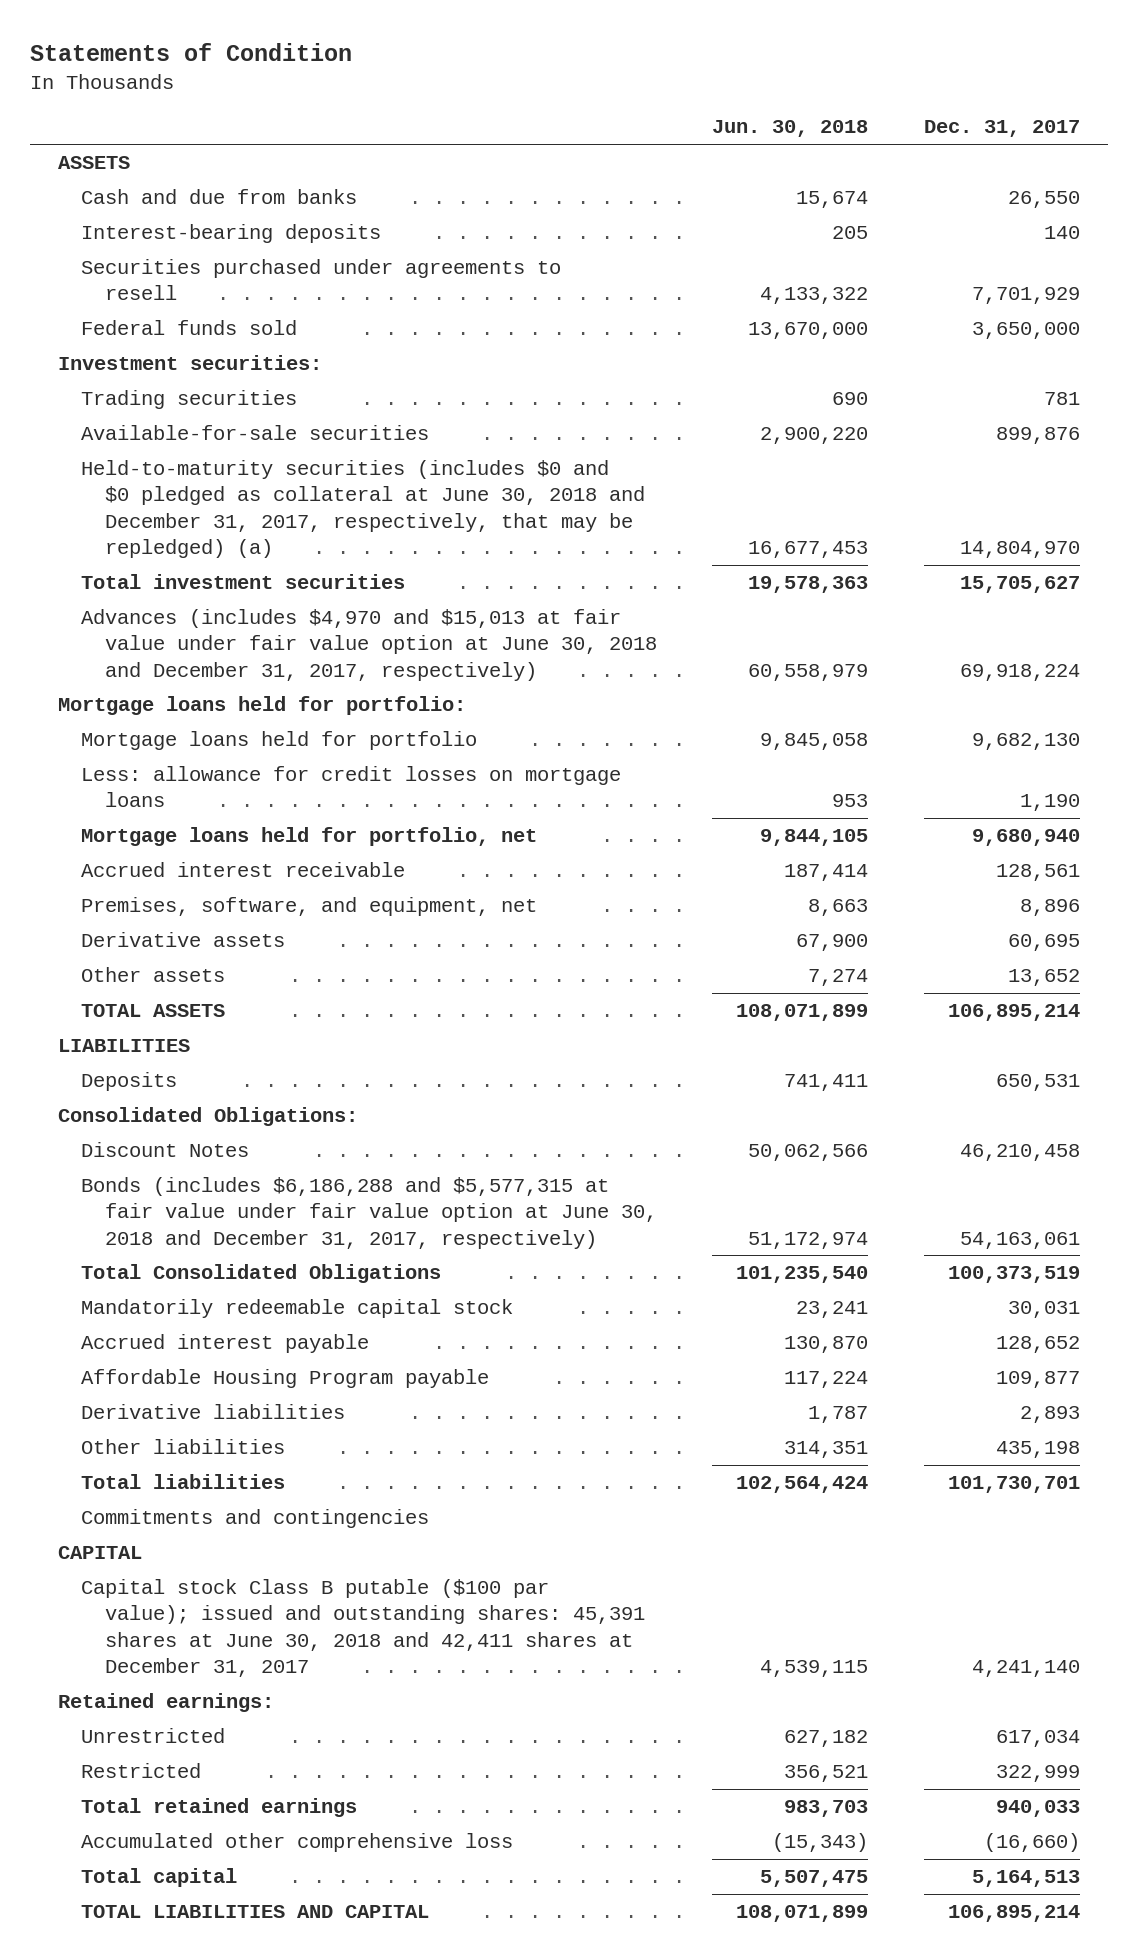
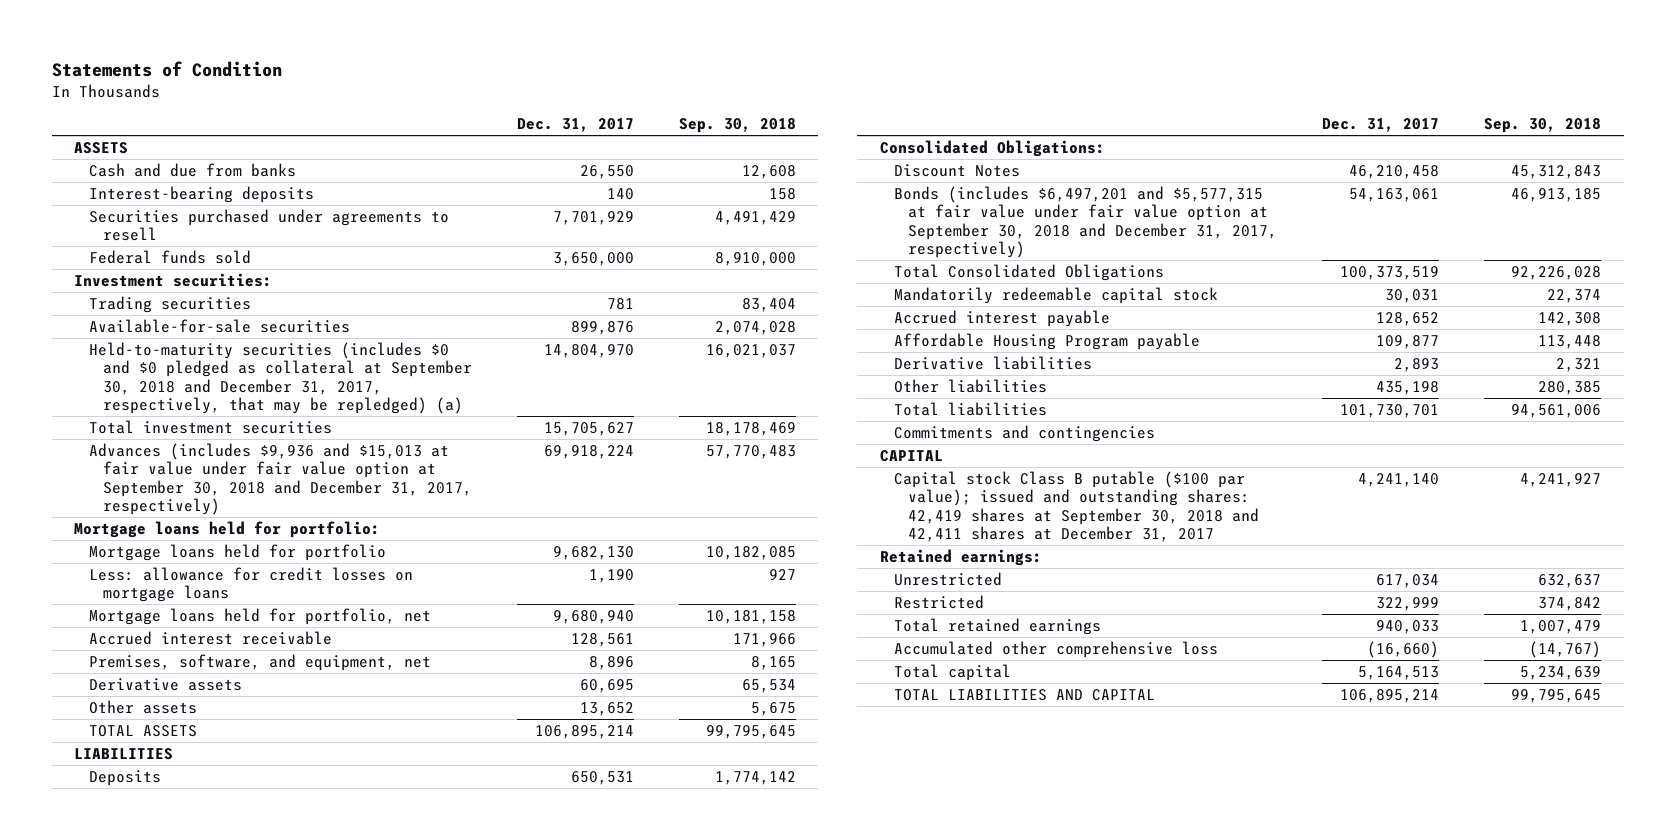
- | Jun. 30, 2018 | Dec. 31, 2017
+ | Dec. 31, 2017 | Sep. 30, 2018
- Held-to-maturity securities (includes $0 and $0 pledged as collateral at June 30, 2018 and December 31, 2017, respectively, that may be repledged) (a) | 16,677,453 | 14,804,970
+ Held-to-maturity securities (includes $0 and $0 pledged as collateral at September 30, 2018 and December 31, 2017, respectively, that may be repledged) (a) | 14,804,970 | 16,021,037
- Advances (includes $4,970 and $15,013 at fair value under fair value option at June 30, 2018 and December 31, 2017, respectively) | 60,558,979 | 69,918,224
+ Advances (includes $9,936 and $15,013 at fair value under fair value option at September 30, 2018 and December 31, 2017, respectively) | 69,918,224 | 57,770,483
- Bonds (includes $6,186,288 and $5,577,315 at fair value under fair value option at June 30, 2018 and December 31, 2017, respectively) | 51,172,974 | 54,163,061
+ Bonds (includes $6,497,201 and $5,577,315 at fair value under fair value option at September 30, 2018 and December 31, 2017, respectively) | 54,163,061 | 46,913,185
- Capital stock Class B putable ($100 par value); issued and outstanding shares: 45,391 shares at June 30, 2018 and 42,411 shares at December 31, 2017 | 4,539,115 | 4,241,140
+ Capital stock Class B putable ($100 par value); issued and outstanding shares: 42,419 shares at September 30, 2018 and 42,411 shares at December 31, 2017 | 4,241,140 | 4,241,927

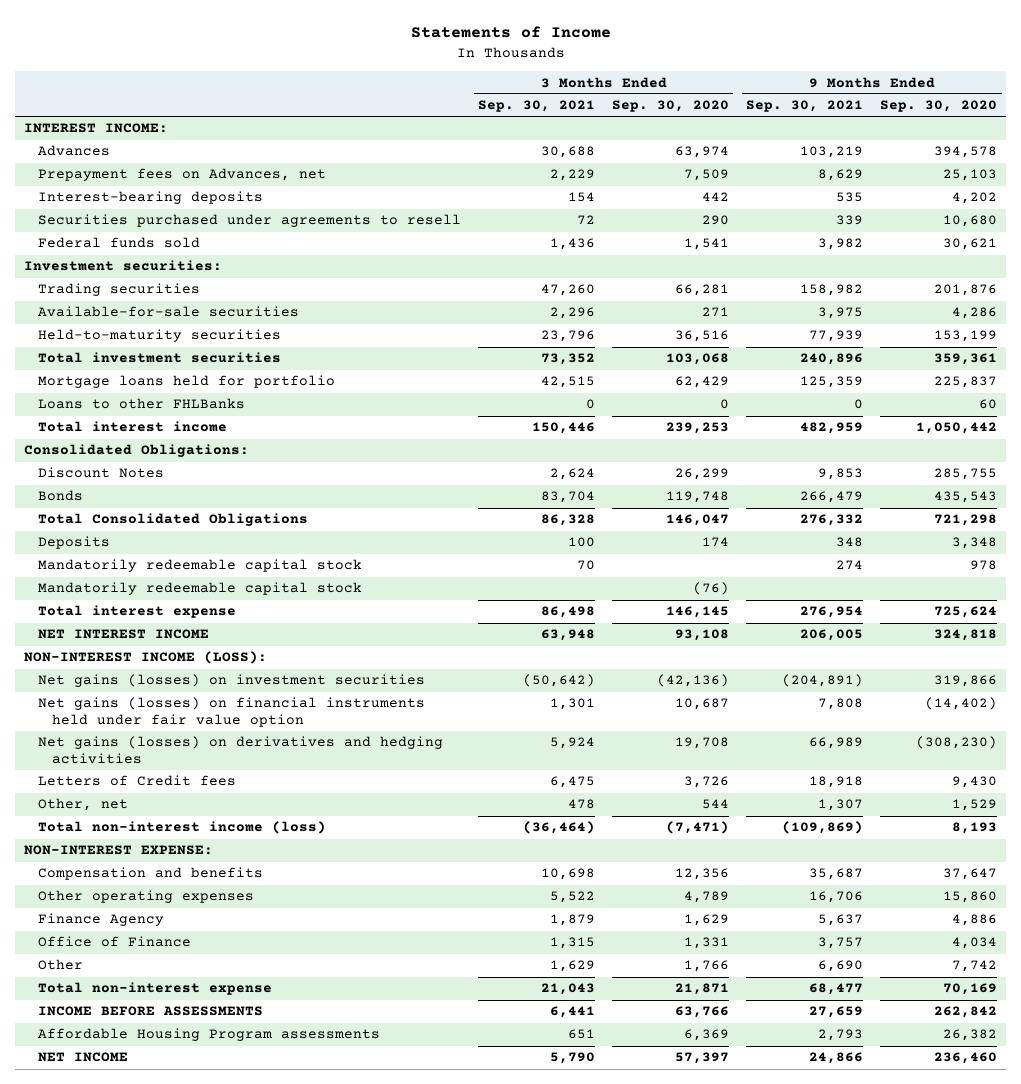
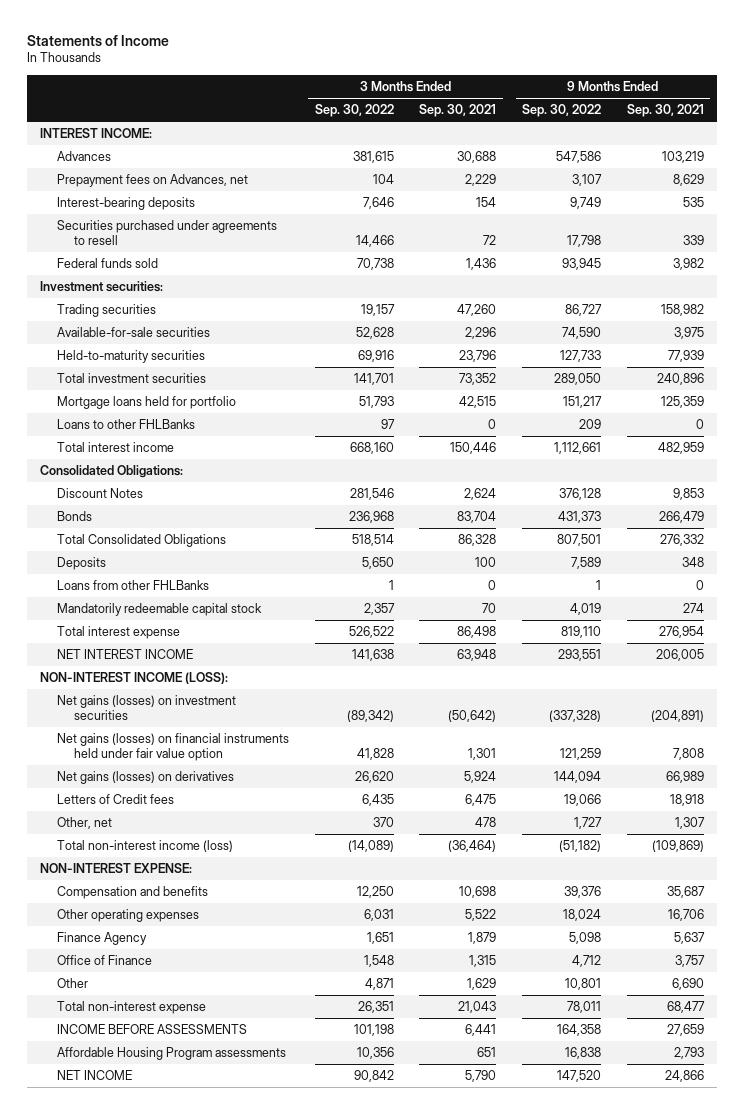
- | 3 Months Ended Sep. 30, 2021 | 3 Months Ended Sep. 30, 2020 | 9 Months Ended Sep. 30, 2021 | 9 Months Ended Sep. 30, 2020
+ | 3 Months Ended Sep. 30, 2022 | 3 Months Ended Sep. 30, 2021 | 9 Months Ended Sep. 30, 2022 | 9 Months Ended Sep. 30, 2021
+ Loans from other FHLBanks | 1 | 0 | 1 | 0
- Mandatorily redeemable capital stock | | (76) | |
- Net gains (losses) on derivatives and hedging activities | 5,924 | 19,708 | 66,989 | (308,230)
+ Net gains (losses) on derivatives | 26,620 | 5,924 | 144,094 | 66,989

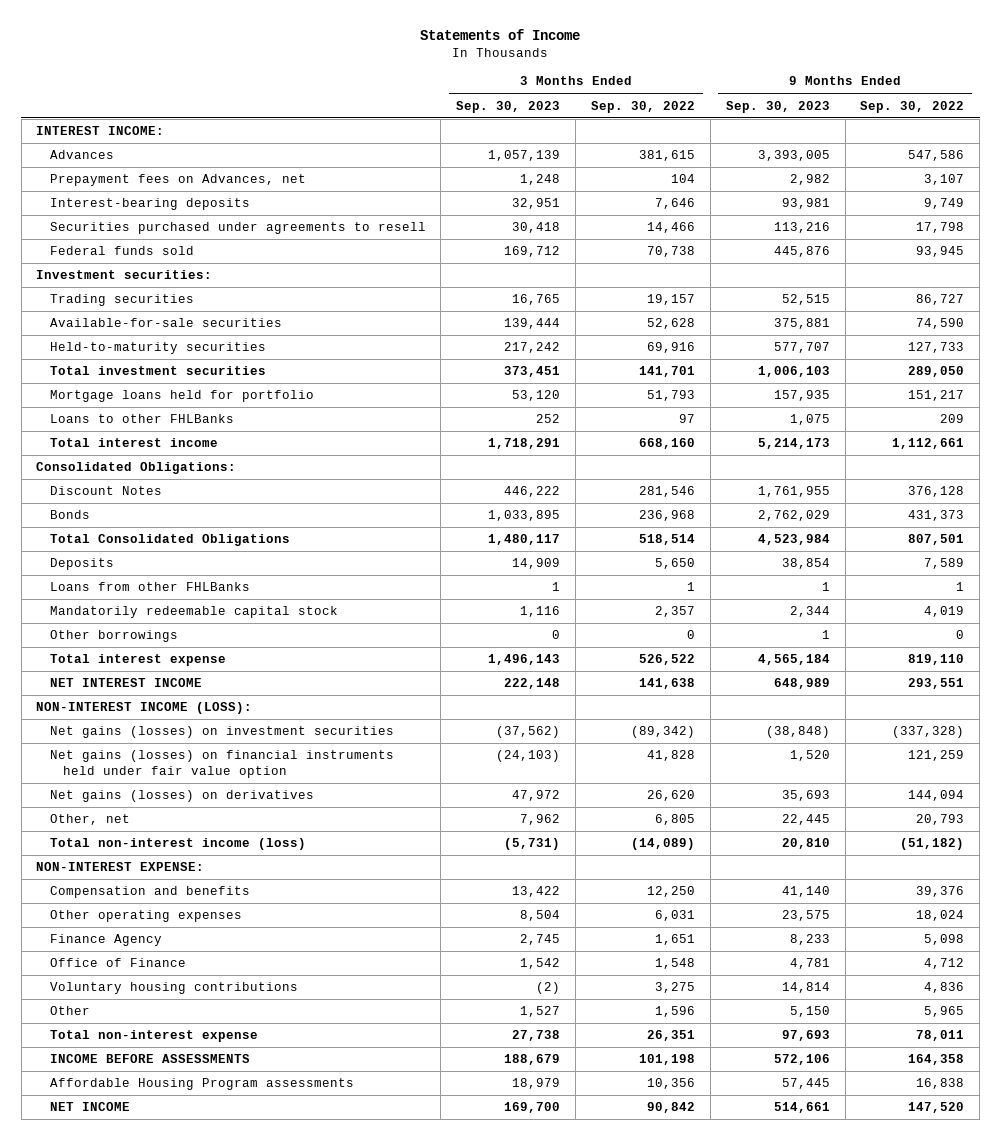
- | 3 Months Ended Sep. 30, 2022 | 3 Months Ended Sep. 30, 2021 | 9 Months Ended Sep. 30, 2022 | 9 Months Ended Sep. 30, 2021
+ | 3 Months Ended Sep. 30, 2023 | 3 Months Ended Sep. 30, 2022 | 9 Months Ended Sep. 30, 2023 | 9 Months Ended Sep. 30, 2022
+ Other borrowings | 0 | 0 | 1 | 0
- Letters of Credit fees | 6,435 | 6,475 | 19,066 | 18,918
- Other, net | 370 | 478 | 1,727 | 1,307
+ Other, net | 7,962 | 6,805 | 22,445 | 20,793
- Other | 4,871 | 1,629 | 10,801 | 6,690
+ Voluntary housing contributions | (2) | 3,275 | 14,814 | 4,836
+ Other | 1,527 | 1,596 | 5,150 | 5,965

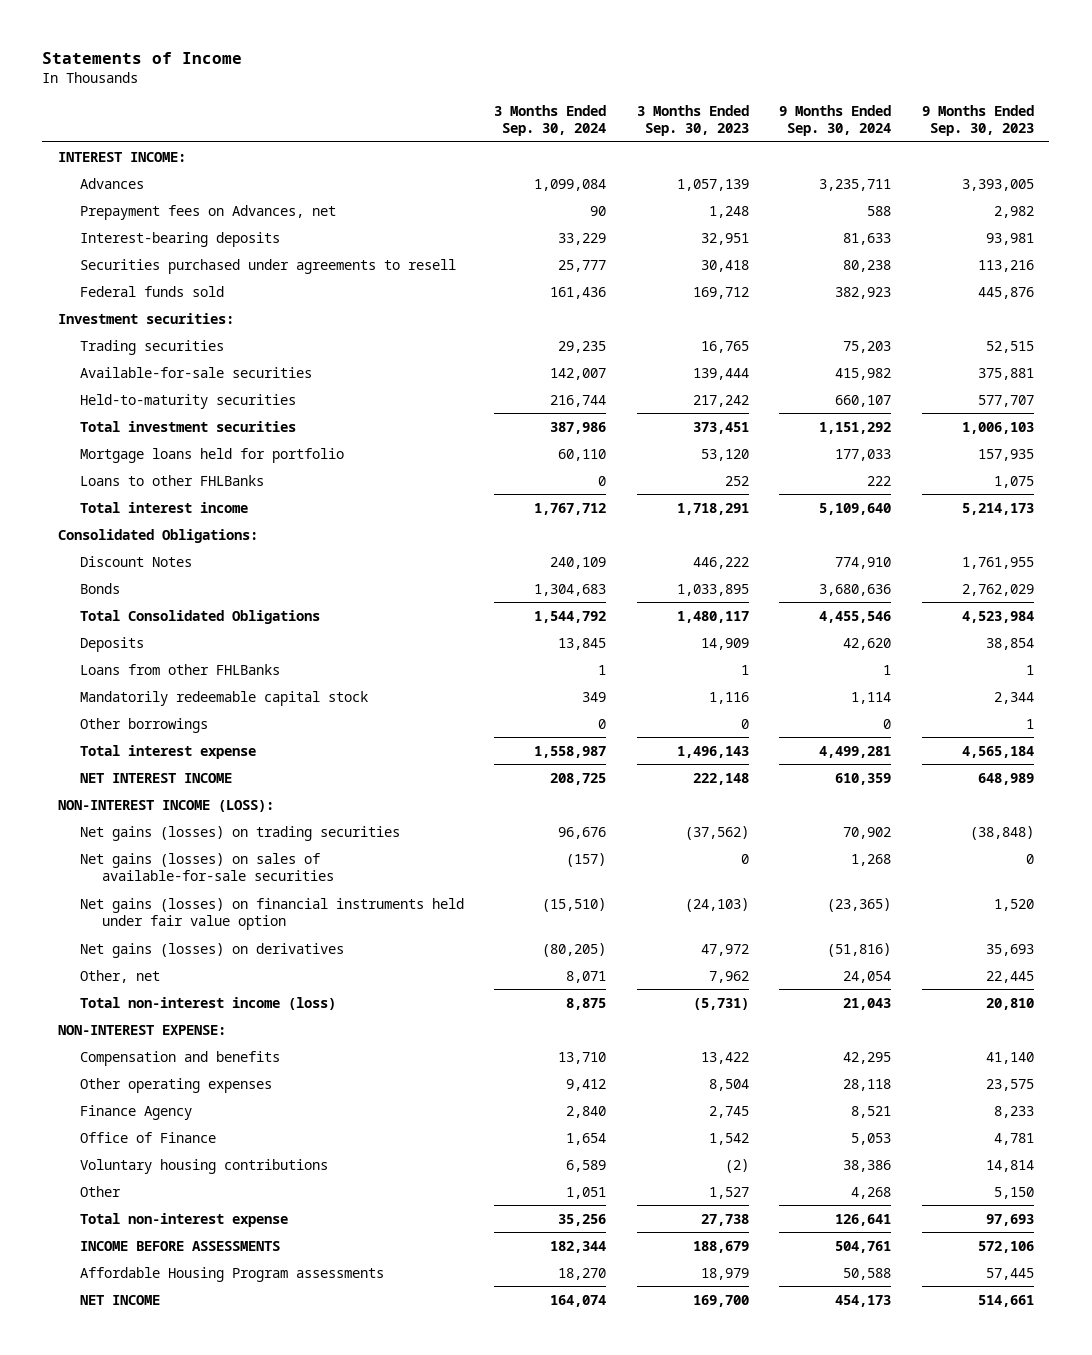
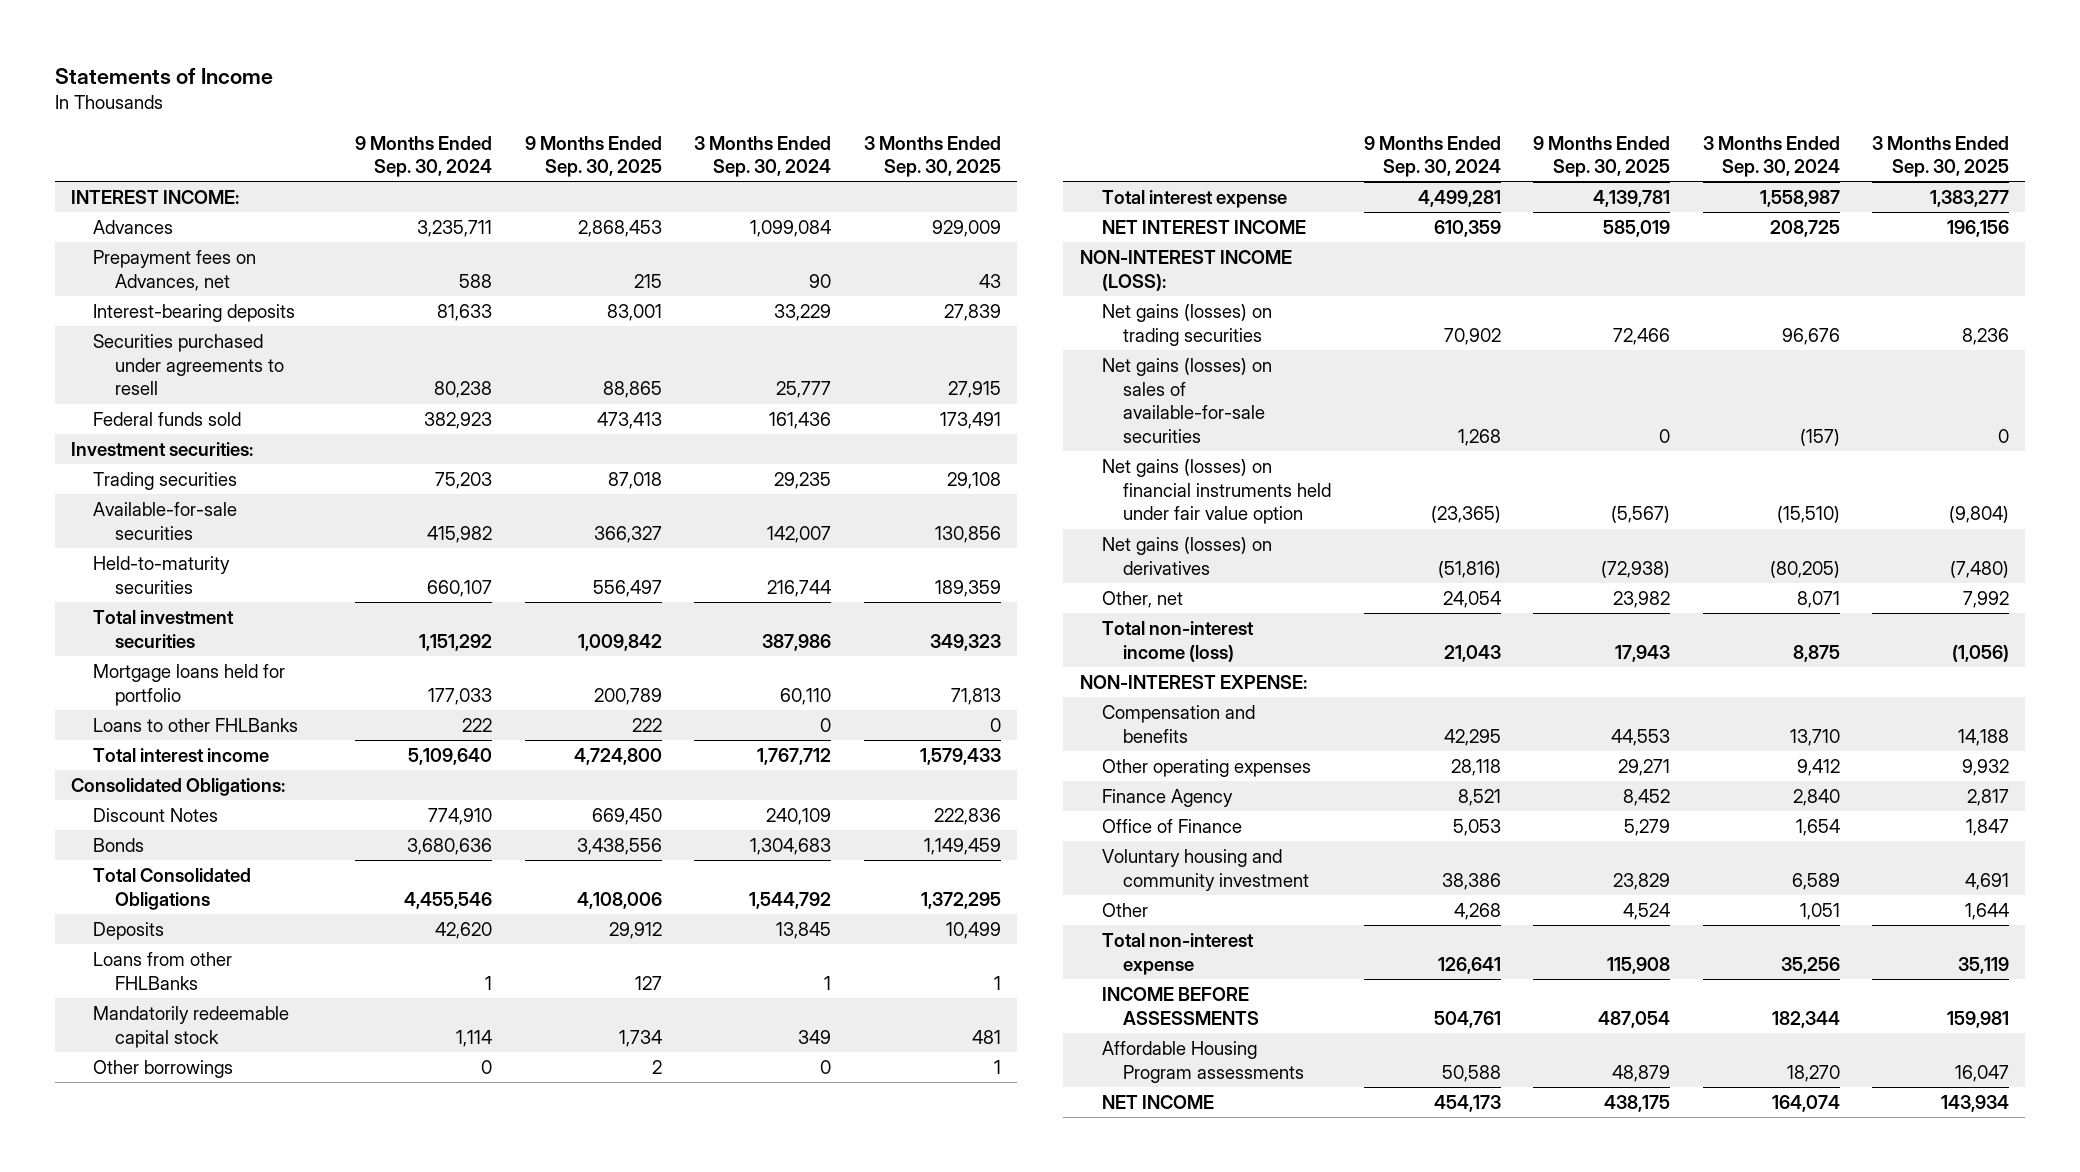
- | 3 Months Ended Sep. 30, 2024 | 3 Months Ended Sep. 30, 2023 | 9 Months Ended Sep. 30, 2024 | 9 Months Ended Sep. 30, 2023
+ | 9 Months Ended Sep. 30, 2024 | 9 Months Ended Sep. 30, 2025 | 3 Months Ended Sep. 30, 2024 | 3 Months Ended Sep. 30, 2025
- Voluntary housing contributions | 6,589 | (2) | 38,386 | 14,814
+ Voluntary housing and community investment | 38,386 | 23,829 | 6,589 | 4,691

